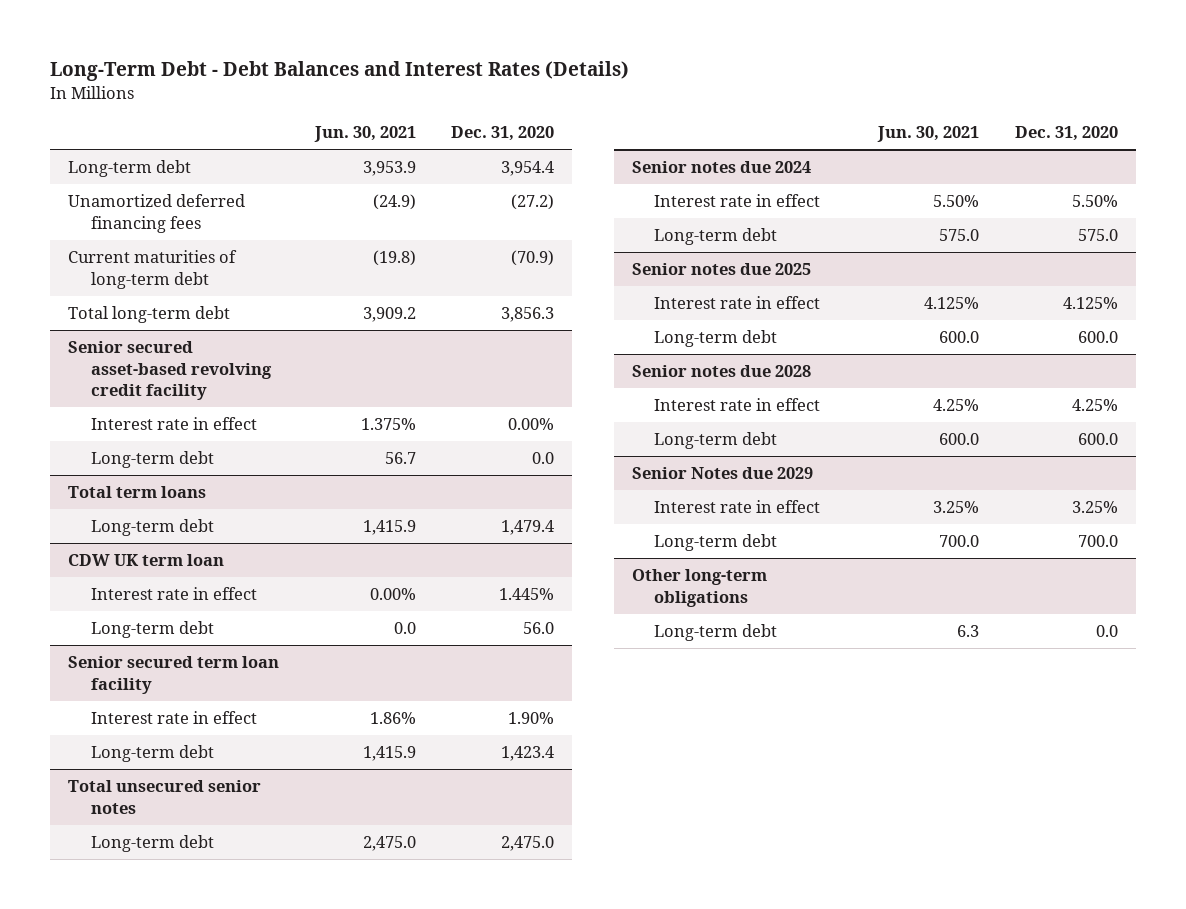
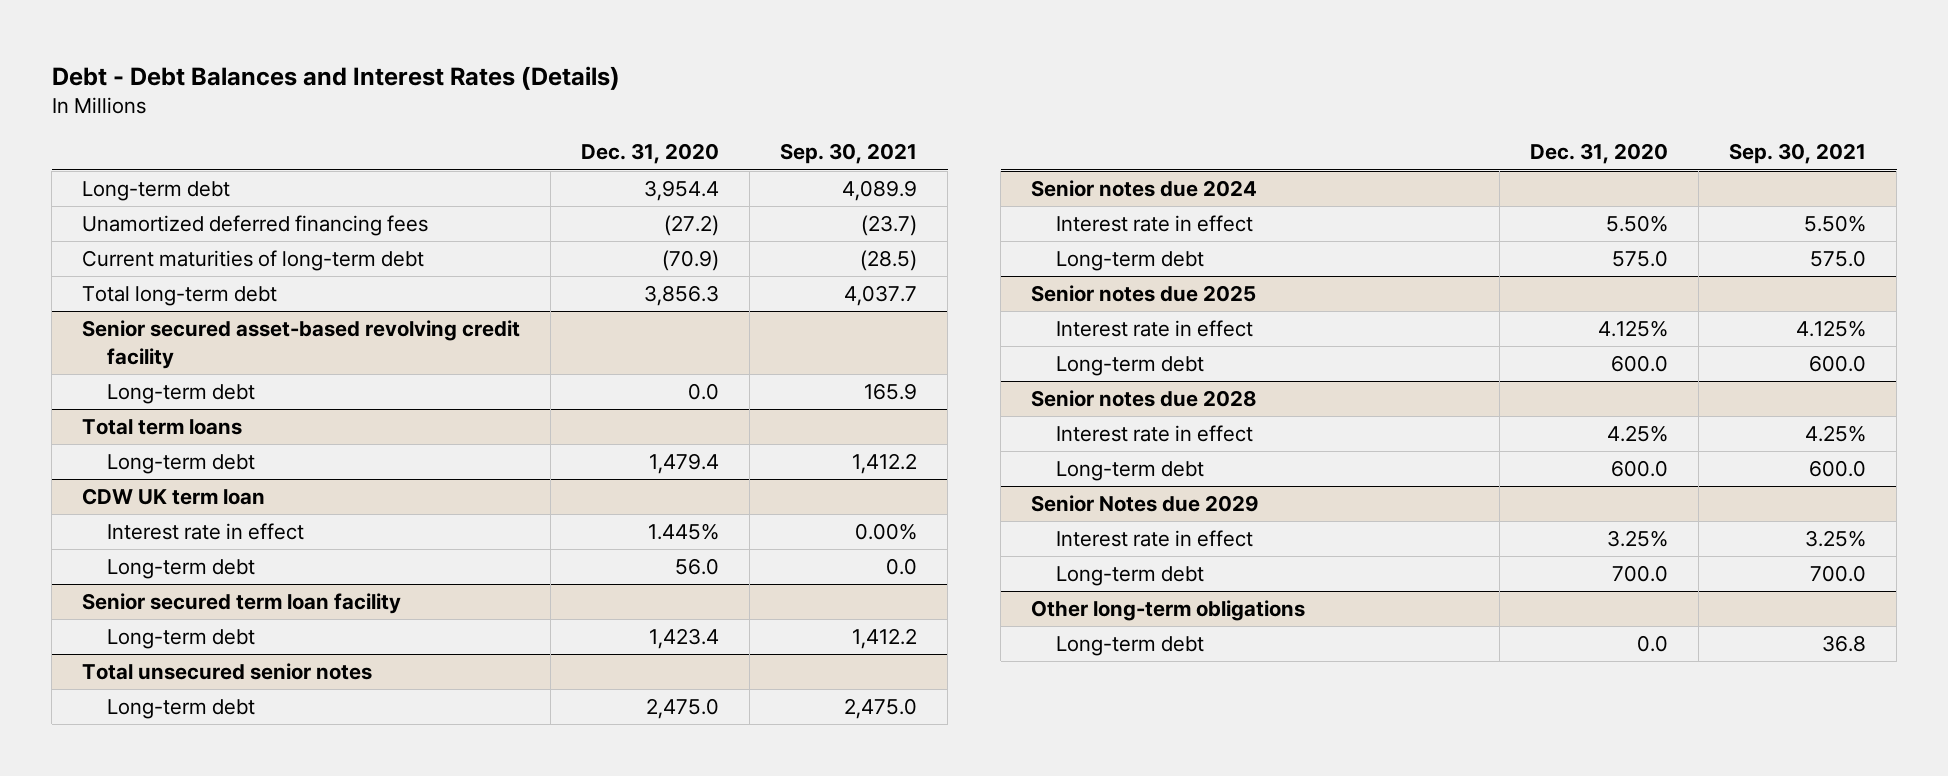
- Long-Term Debt - Debt Balances and Interest Rates (Details)
+ Debt - Debt Balances and Interest Rates (Details)
- | Jun. 30, 2021 | Dec. 31, 2020
+ | Dec. 31, 2020 | Sep. 30, 2021
@ Senior secured asset-based revolving credit facility
- Interest rate in effect | 1.375% | 0.00%
@ Senior secured term loan facility
- Interest rate in effect | 1.86% | 1.90%

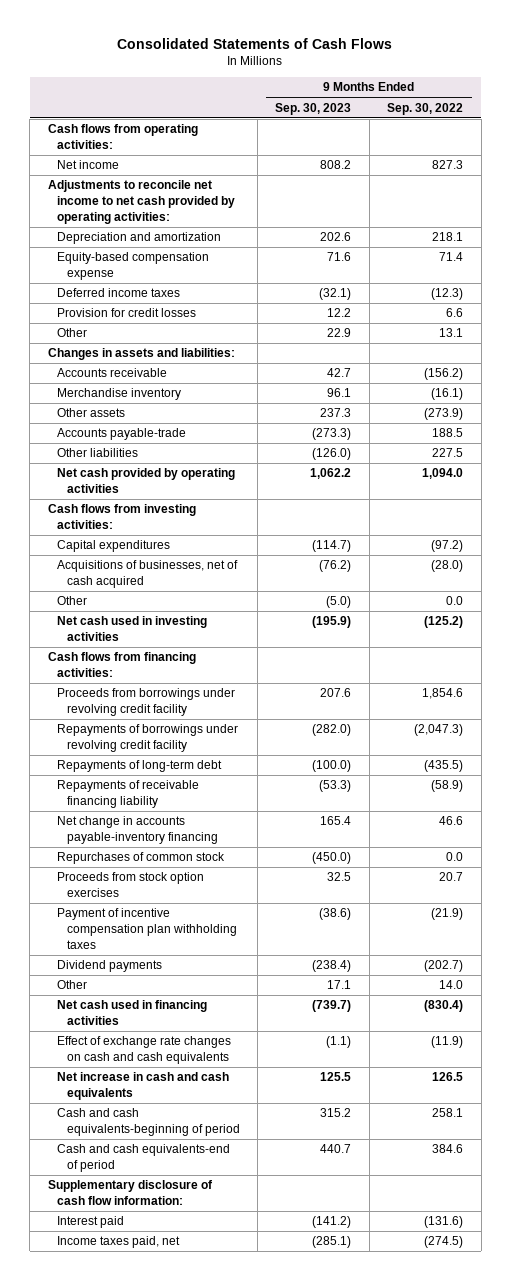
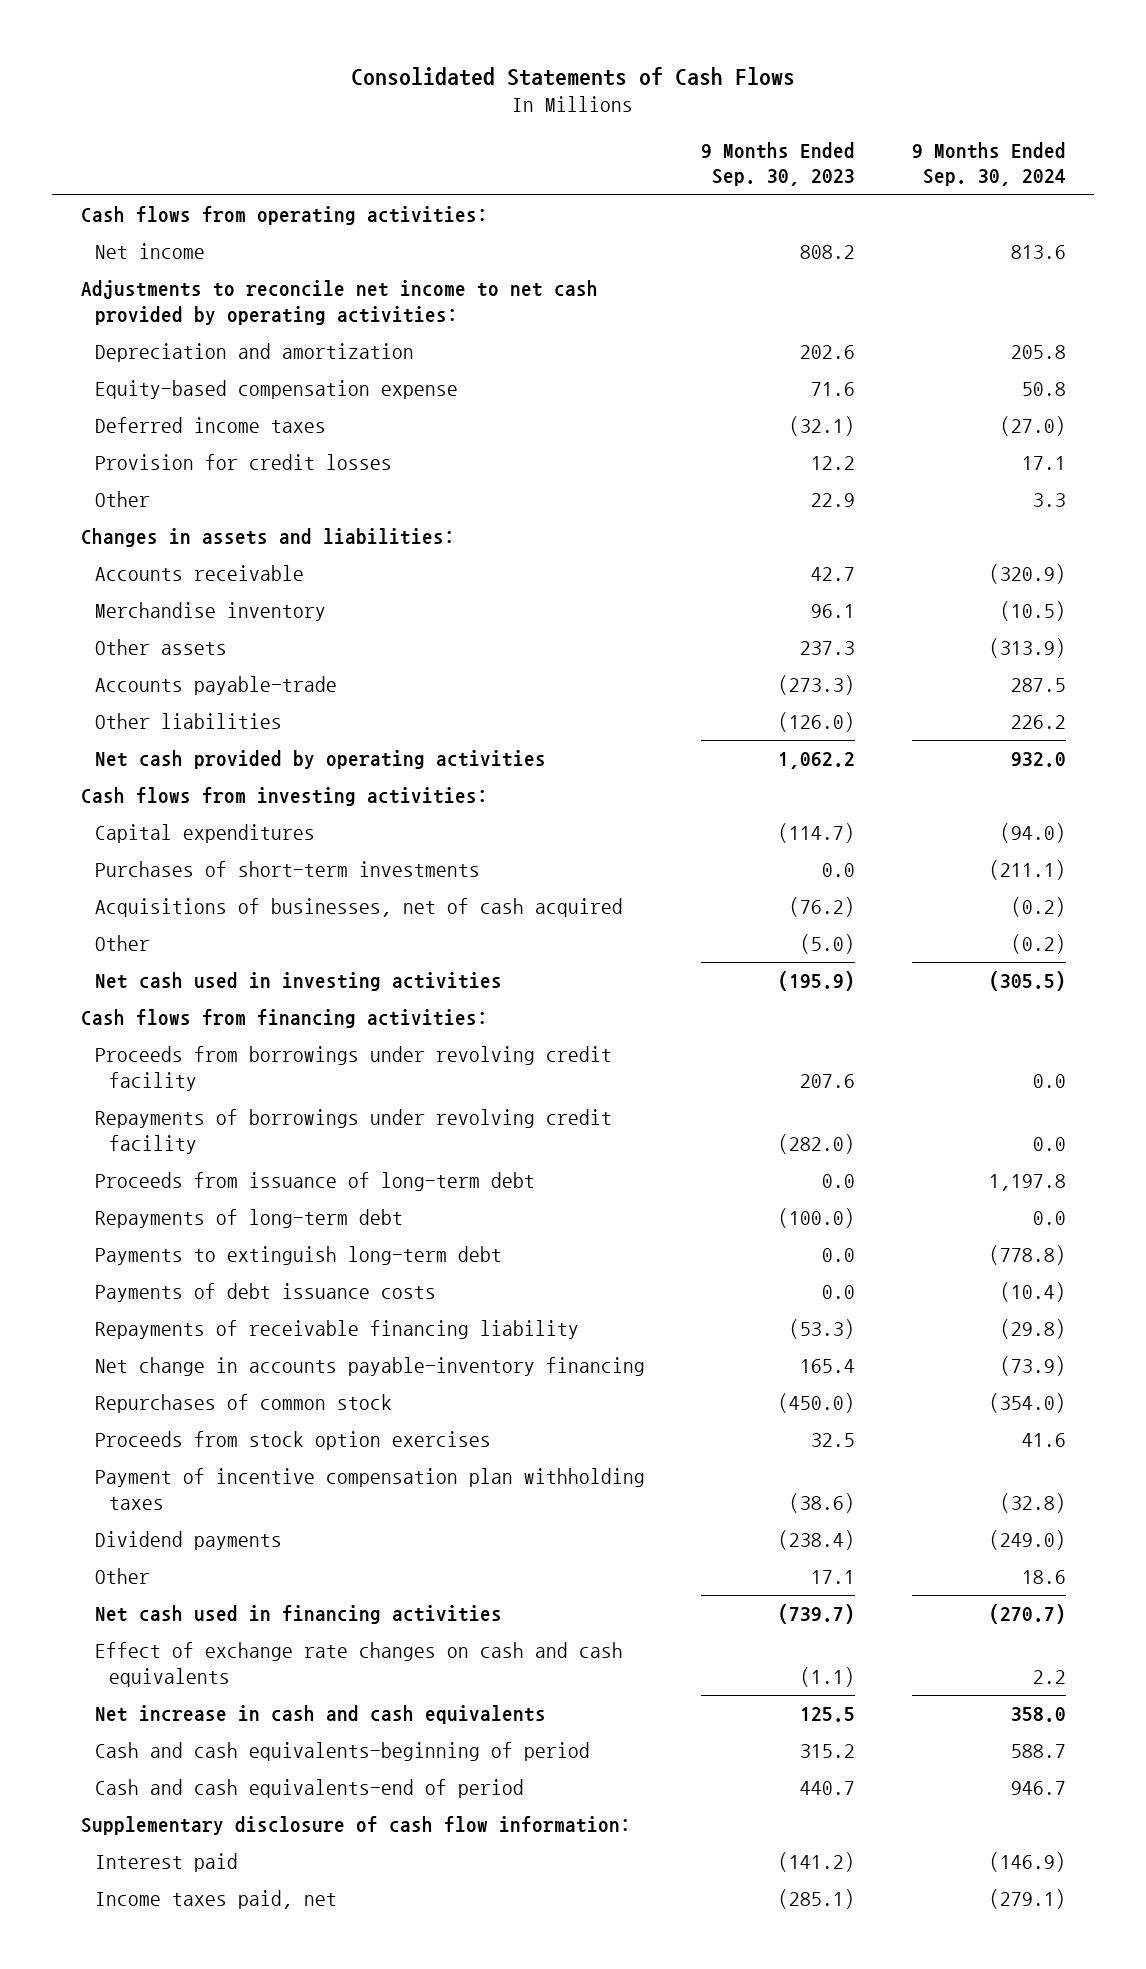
- | 9 Months Ended Sep. 30, 2023 | 9 Months Ended Sep. 30, 2022
+ | 9 Months Ended Sep. 30, 2023 | 9 Months Ended Sep. 30, 2024
+ Purchases of short-term investments | 0.0 | (211.1)
+ Proceeds from issuance of long-term debt | 0.0 | 1,197.8
+ Payments to extinguish long-term debt | 0.0 | (778.8)
+ Payments of debt issuance costs | 0.0 | (10.4)

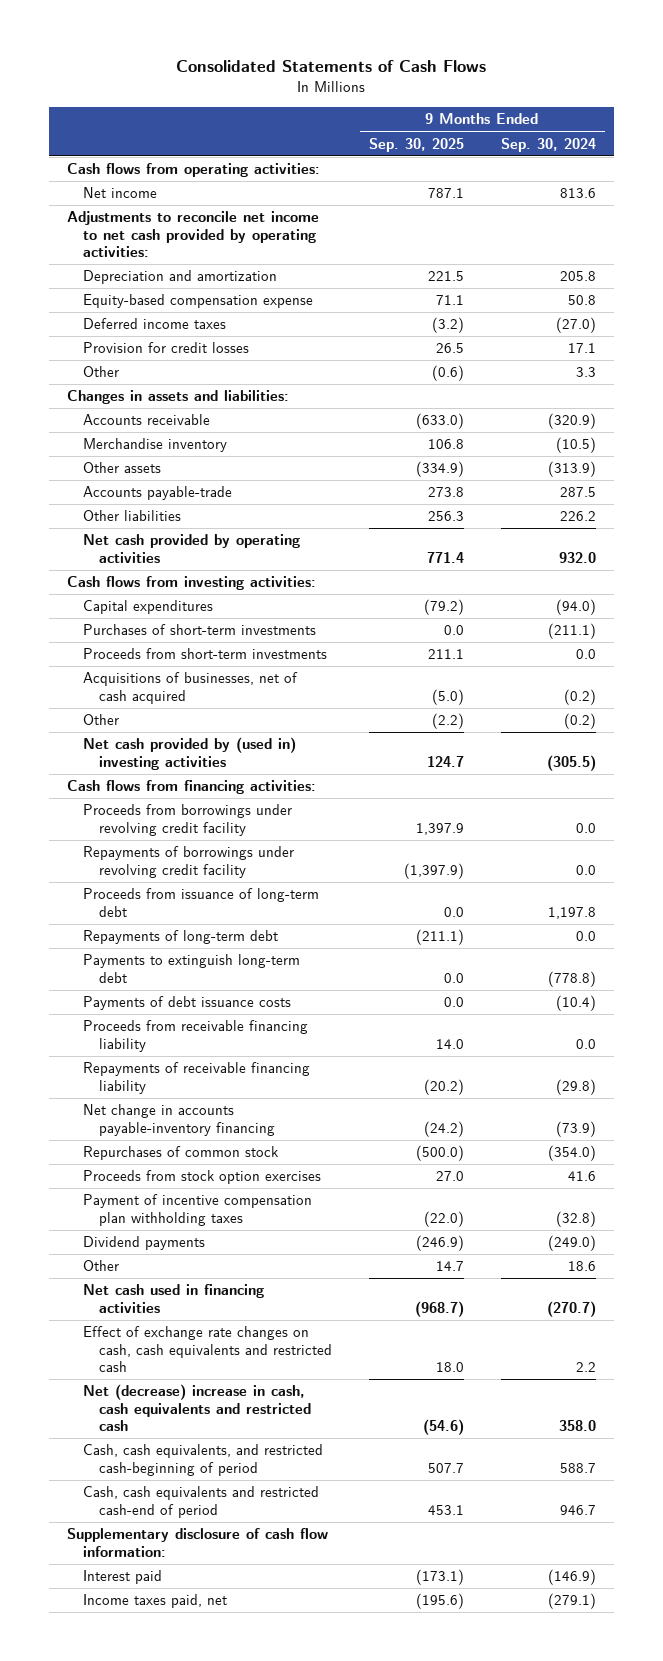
- | 9 Months Ended Sep. 30, 2023 | 9 Months Ended Sep. 30, 2024
+ | 9 Months Ended Sep. 30, 2025 | 9 Months Ended Sep. 30, 2024
+ Proceeds from short-term investments | 211.1 | 0.0
- Net cash used in investing activities | (195.9) | (305.5)
+ Net cash provided by (used in) investing activities | 124.7 | (305.5)
+ Proceeds from receivable financing liability | 14.0 | 0.0
- Effect of exchange rate changes on cash and cash equivalents | (1.1) | 2.2
- Net increase in cash and cash equivalents | 125.5 | 358.0
- Cash and cash equivalents-beginning of period | 315.2 | 588.7
- Cash and cash equivalents-end of period | 440.7 | 946.7
+ Effect of exchange rate changes on cash, cash equivalents and restricted cash | 18.0 | 2.2
+ Net (decrease) increase in cash, cash equivalents and restricted cash | (54.6) | 358.0
+ Cash, cash equivalents, and restricted cash-beginning of period | 507.7 | 588.7
+ Cash, cash equivalents and restricted cash-end of period | 453.1 | 946.7

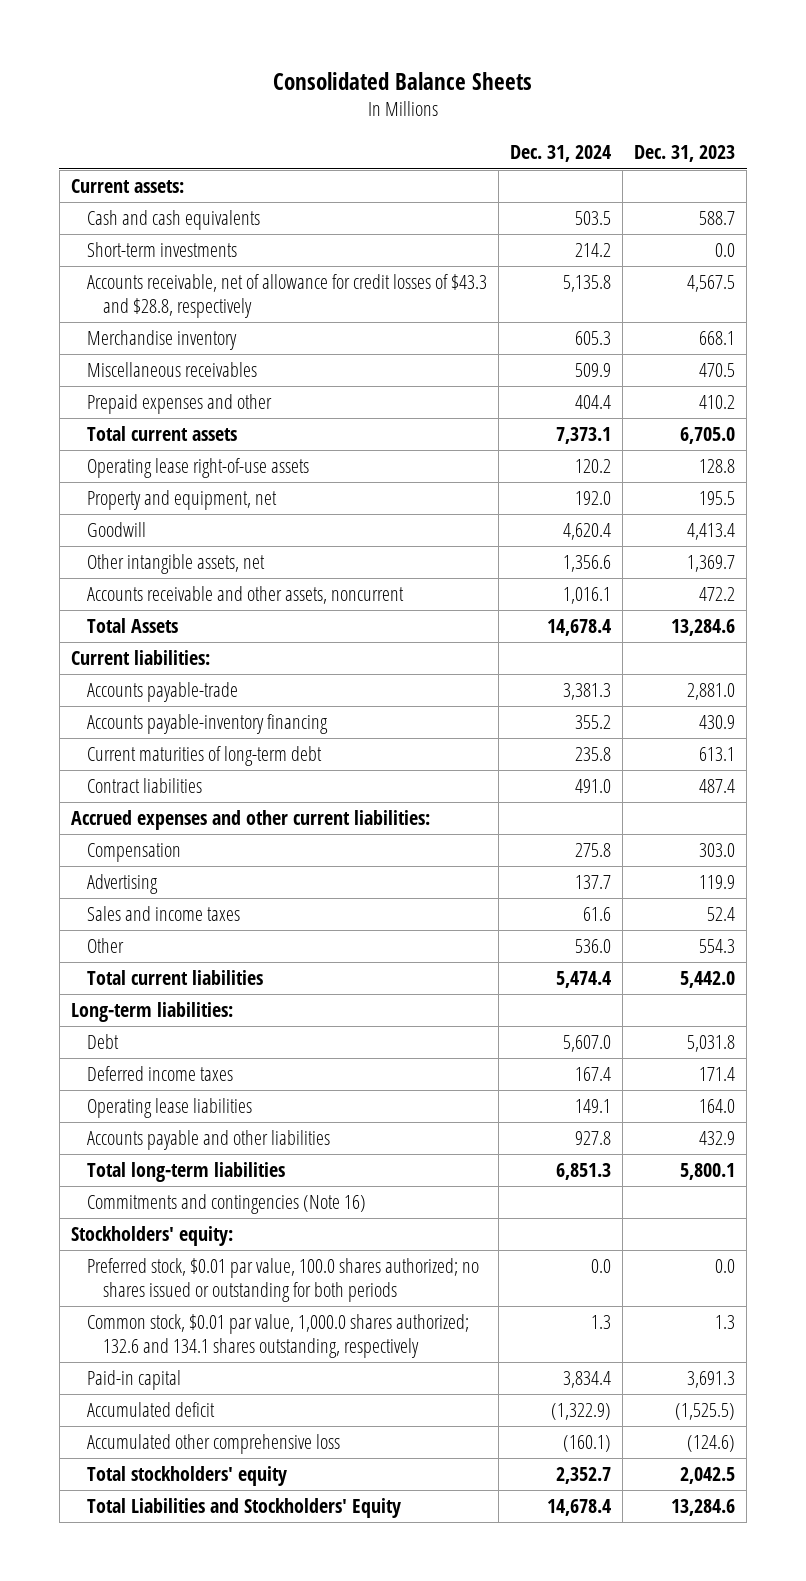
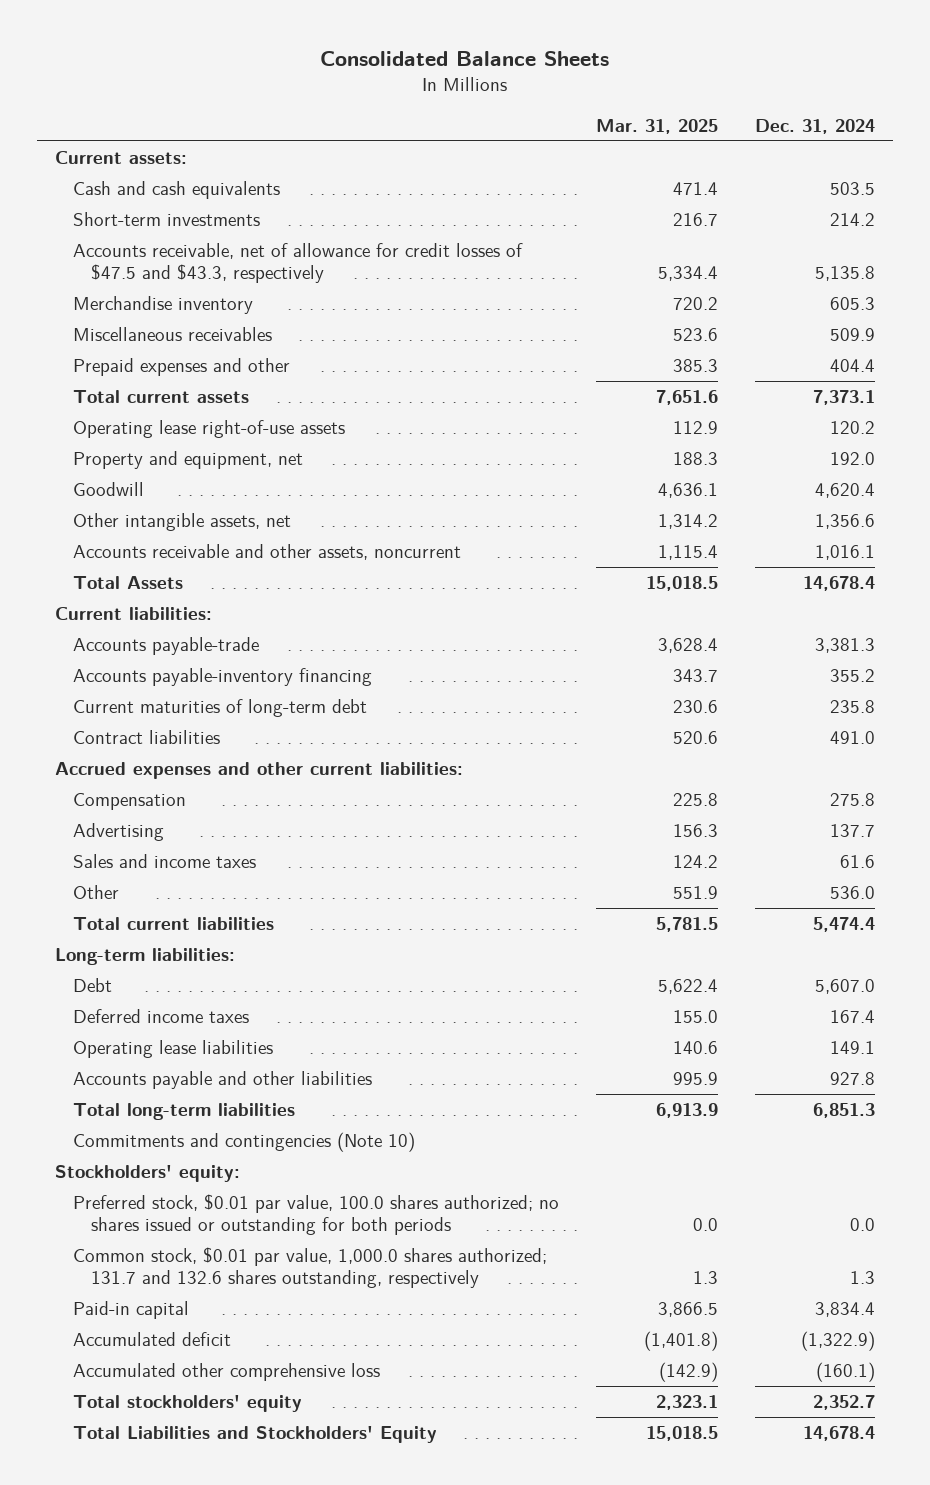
- | Dec. 31, 2024 | Dec. 31, 2023
+ | Mar. 31, 2025 | Dec. 31, 2024
- Accounts receivable, net of allowance for credit losses of $43.3 and $28.8, respectively | 5,135.8 | 4,567.5
+ Accounts receivable, net of allowance for credit losses of $47.5 and $43.3, respectively | 5,334.4 | 5,135.8
- Commitments and contingencies (Note 16)
+ Commitments and contingencies (Note 10)
- Common stock, $0.01 par value, 1,000.0 shares authorized; 132.6 and 134.1 shares outstanding, respectively | 1.3 | 1.3
+ Common stock, $0.01 par value, 1,000.0 shares authorized; 131.7 and 132.6 shares outstanding, respectively | 1.3 | 1.3

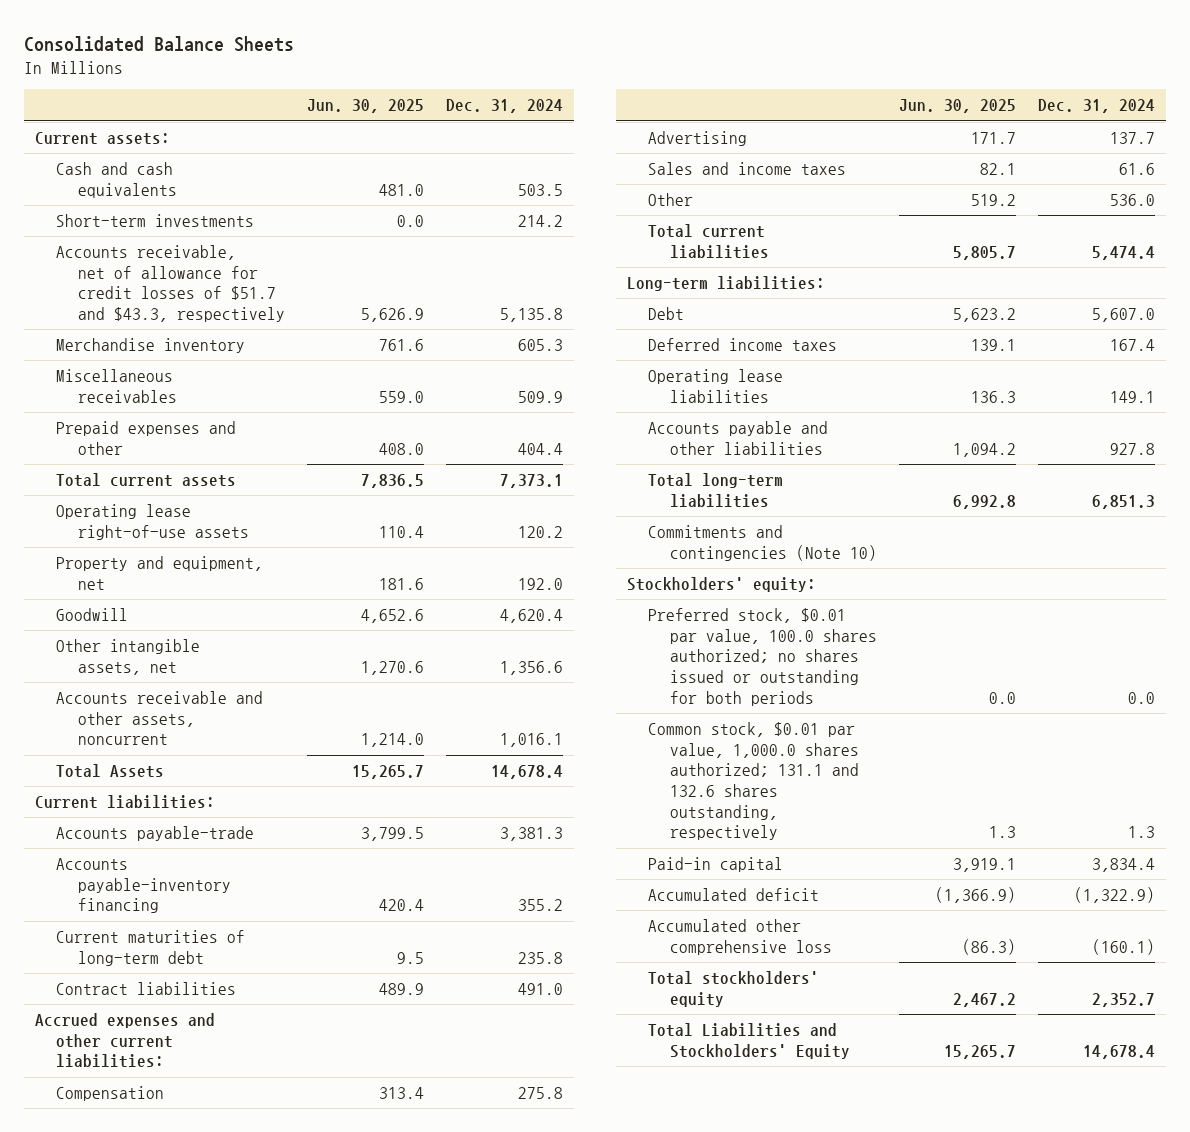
- | Mar. 31, 2025 | Dec. 31, 2024
+ | Jun. 30, 2025 | Dec. 31, 2024
- Accounts receivable, net of allowance for credit losses of $47.5 and $43.3, respectively | 5,334.4 | 5,135.8
+ Accounts receivable, net of allowance for credit losses of $51.7 and $43.3, respectively | 5,626.9 | 5,135.8
- Common stock, $0.01 par value, 1,000.0 shares authorized; 131.7 and 132.6 shares outstanding, respectively | 1.3 | 1.3
+ Common stock, $0.01 par value, 1,000.0 shares authorized; 131.1 and 132.6 shares outstanding, respectively | 1.3 | 1.3

